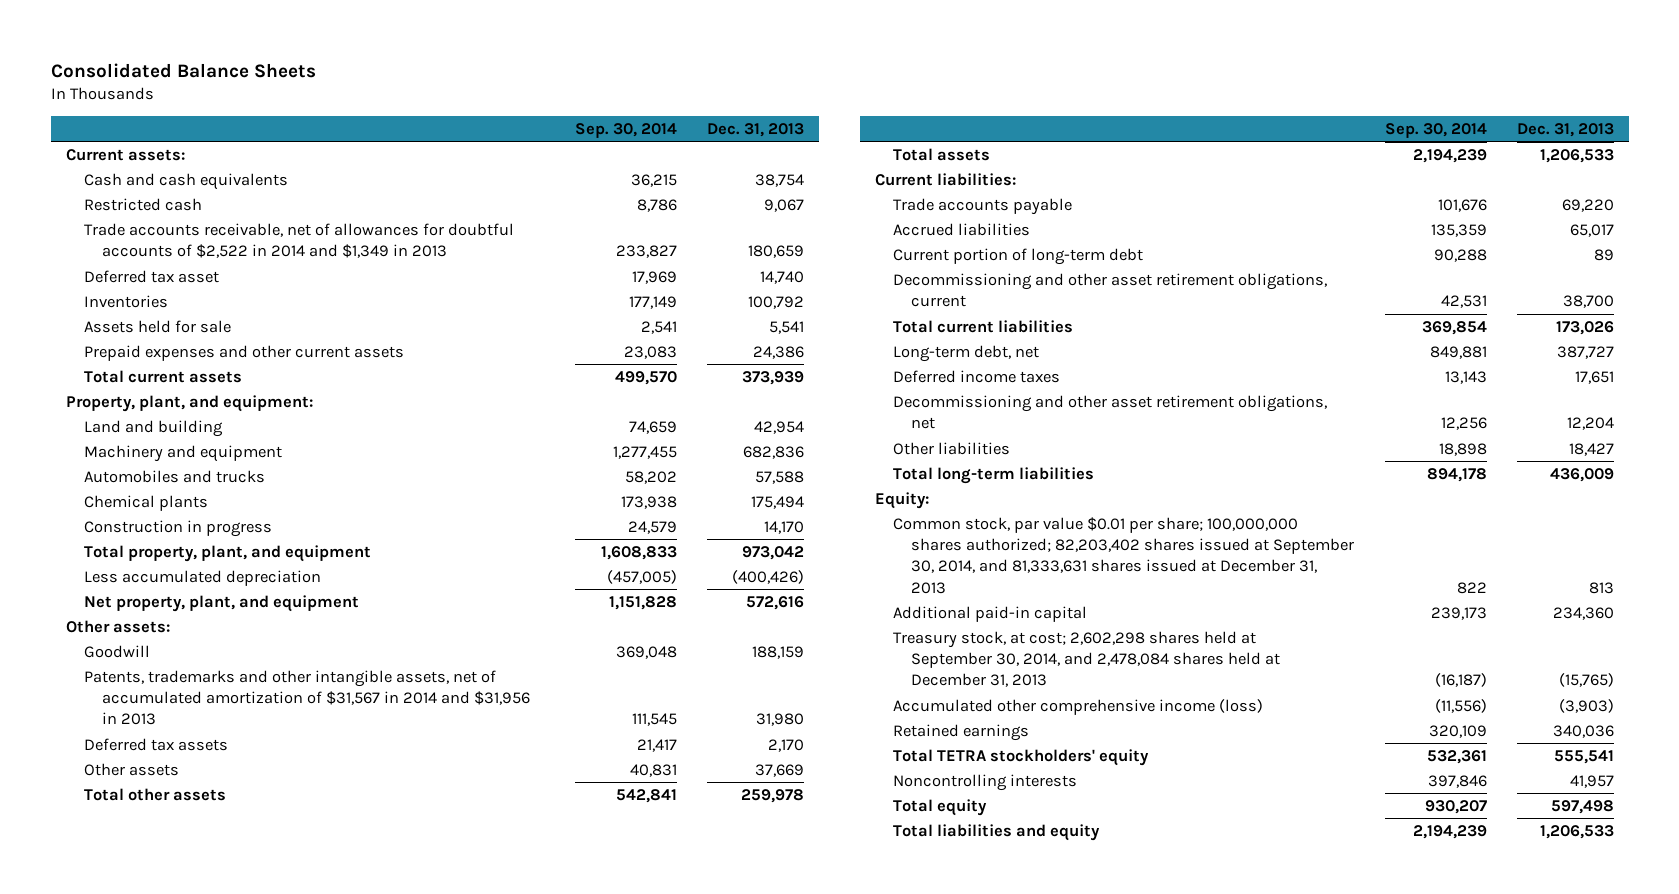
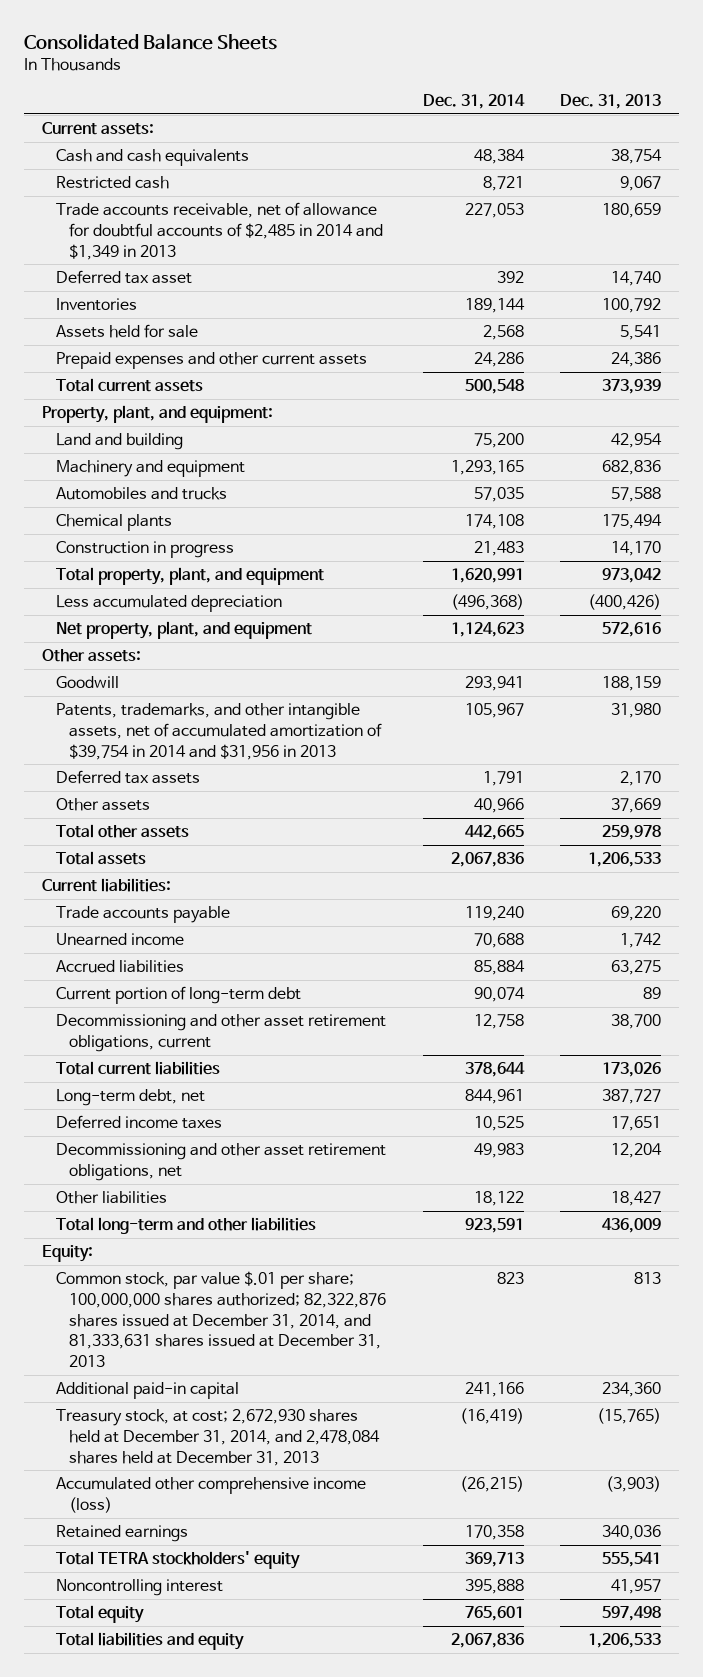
- | Sep. 30, 2014 | Dec. 31, 2013
+ | Dec. 31, 2014 | Dec. 31, 2013
- Trade accounts receivable, net of allowances for doubtful accounts of $2,522 in 2014 and $1,349 in 2013 | 233,827 | 180,659
+ Trade accounts receivable, net of allowance for doubtful accounts of $2,485 in 2014 and $1,349 in 2013 | 227,053 | 180,659
- Patents, trademarks and other intangible assets, net of accumulated amortization of $31,567 in 2014 and $31,956 in 2013 | 111,545 | 31,980
+ Patents, trademarks, and other intangible assets, net of accumulated amortization of $39,754 in 2014 and $31,956 in 2013 | 105,967 | 31,980
- Accrued liabilities | 135,359 | 65,017
+ Unearned income | 70,688 | 1,742
+ Accrued liabilities | 85,884 | 63,275
- Total long-term liabilities | 894,178 | 436,009
+ Total long-term and other liabilities | 923,591 | 436,009
- Common stock, par value $0.01 per share; 100,000,000 shares authorized; 82,203,402 shares issued at September 30, 2014, and 81,333,631 shares issued at December 31, 2013 | 822 | 813
+ Common stock, par value $.01 per share; 100,000,000 shares authorized; 82,322,876 shares issued at December 31, 2014, and 81,333,631 shares issued at December 31, 2013 | 823 | 813
- Treasury stock, at cost; 2,602,298 shares held at September 30, 2014, and 2,478,084 shares held at December 31, 2013 | (16,187) | (15,765)
+ Treasury stock, at cost; 2,672,930 shares held at December 31, 2014, and 2,478,084 shares held at December 31, 2013 | (16,419) | (15,765)
- Noncontrolling interests | 397,846 | 41,957
+ Noncontrolling interest | 395,888 | 41,957

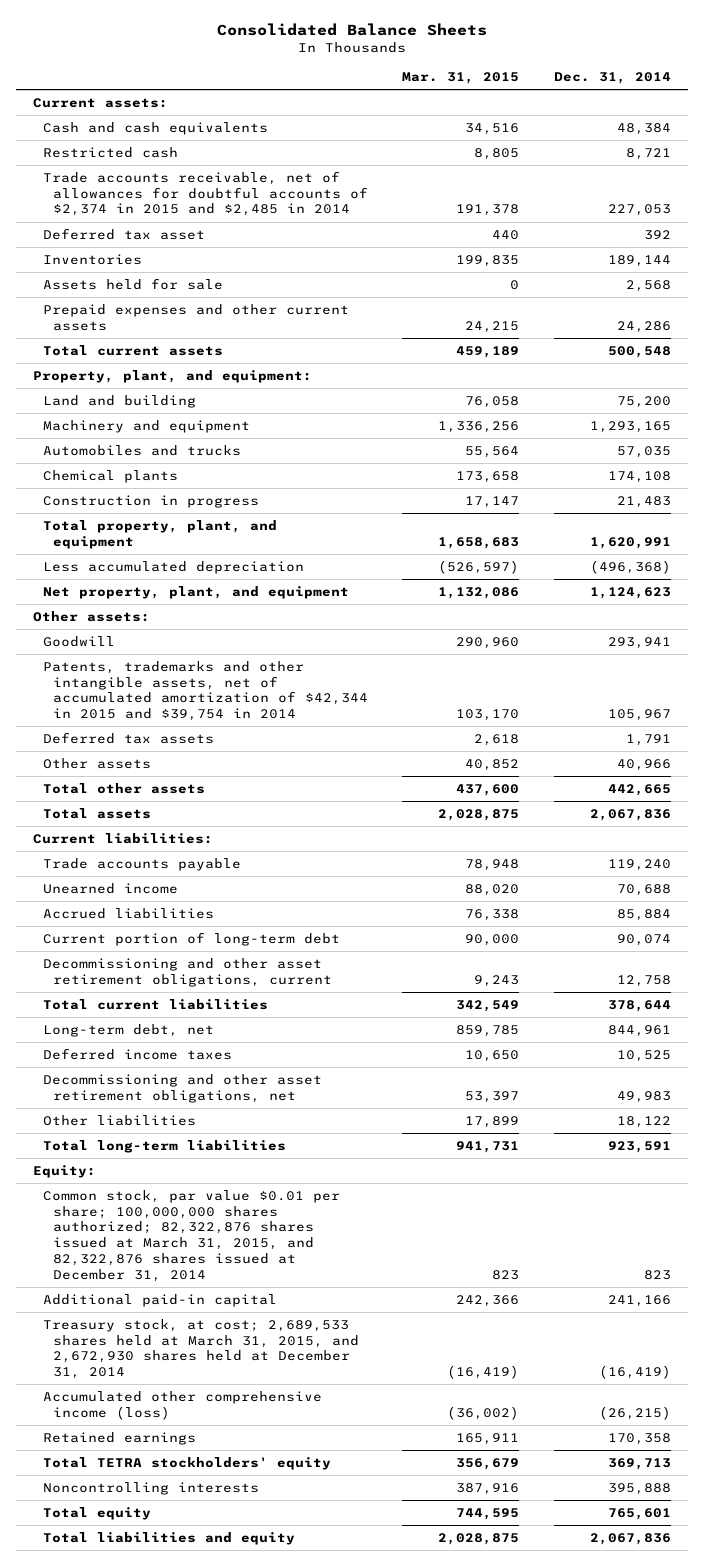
- | Dec. 31, 2014 | Dec. 31, 2013
+ | Mar. 31, 2015 | Dec. 31, 2014
- Trade accounts receivable, net of allowance for doubtful accounts of $2,485 in 2014 and $1,349 in 2013 | 227,053 | 180,659
+ Trade accounts receivable, net of allowances for doubtful accounts of $2,374 in 2015 and $2,485 in 2014 | 191,378 | 227,053
- Patents, trademarks, and other intangible assets, net of accumulated amortization of $39,754 in 2014 and $31,956 in 2013 | 105,967 | 31,980
+ Patents, trademarks and other intangible assets, net of accumulated amortization of $42,344 in 2015 and $39,754 in 2014 | 103,170 | 105,967
- Total long-term and other liabilities | 923,591 | 436,009
+ Total long-term liabilities | 941,731 | 923,591
- Common stock, par value $.01 per share; 100,000,000 shares authorized; 82,322,876 shares issued at December 31, 2014, and 81,333,631 shares issued at December 31, 2013 | 823 | 813
+ Common stock, par value $0.01 per share; 100,000,000 shares authorized; 82,322,876 shares issued at March 31, 2015, and 82,322,876 shares issued at December 31, 2014 | 823 | 823
- Treasury stock, at cost; 2,672,930 shares held at December 31, 2014, and 2,478,084 shares held at December 31, 2013 | (16,419) | (15,765)
+ Treasury stock, at cost; 2,689,533 shares held at March 31, 2015, and 2,672,930 shares held at December 31, 2014 | (16,419) | (16,419)
- Noncontrolling interest | 395,888 | 41,957
+ Noncontrolling interests | 387,916 | 395,888

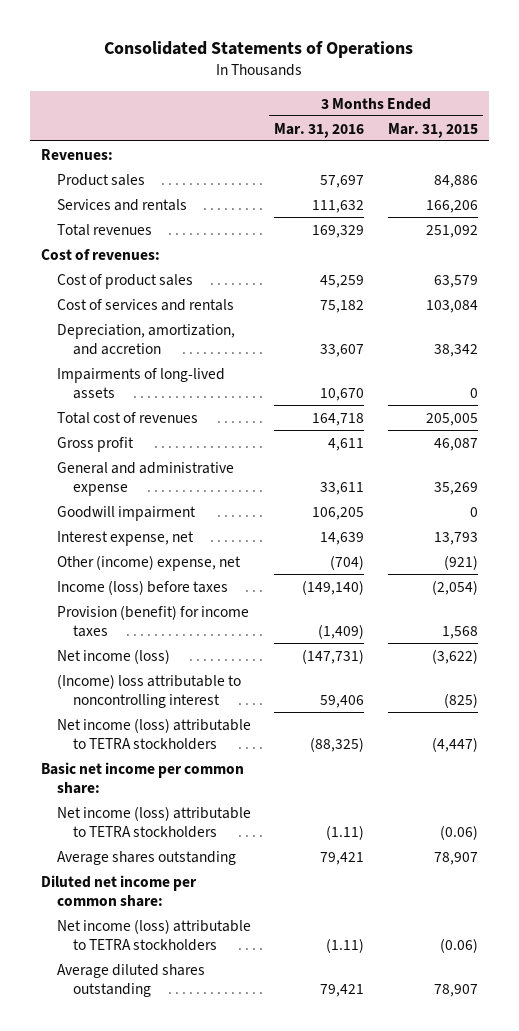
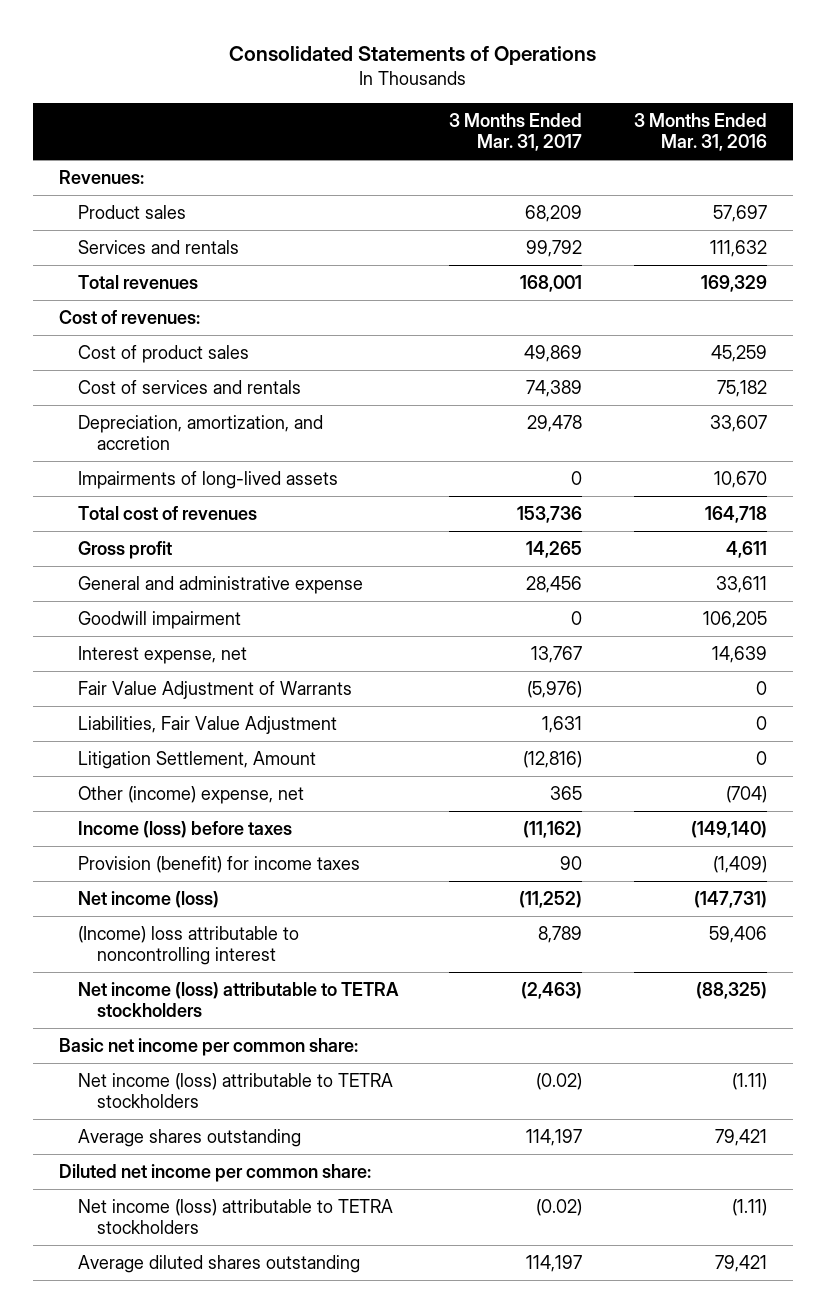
- | 3 Months Ended Mar. 31, 2016 | 3 Months Ended Mar. 31, 2015
+ | 3 Months Ended Mar. 31, 2017 | 3 Months Ended Mar. 31, 2016
+ Fair Value Adjustment of Warrants | (5,976) | 0
+ Liabilities, Fair Value Adjustment | 1,631 | 0
+ Litigation Settlement, Amount | (12,816) | 0

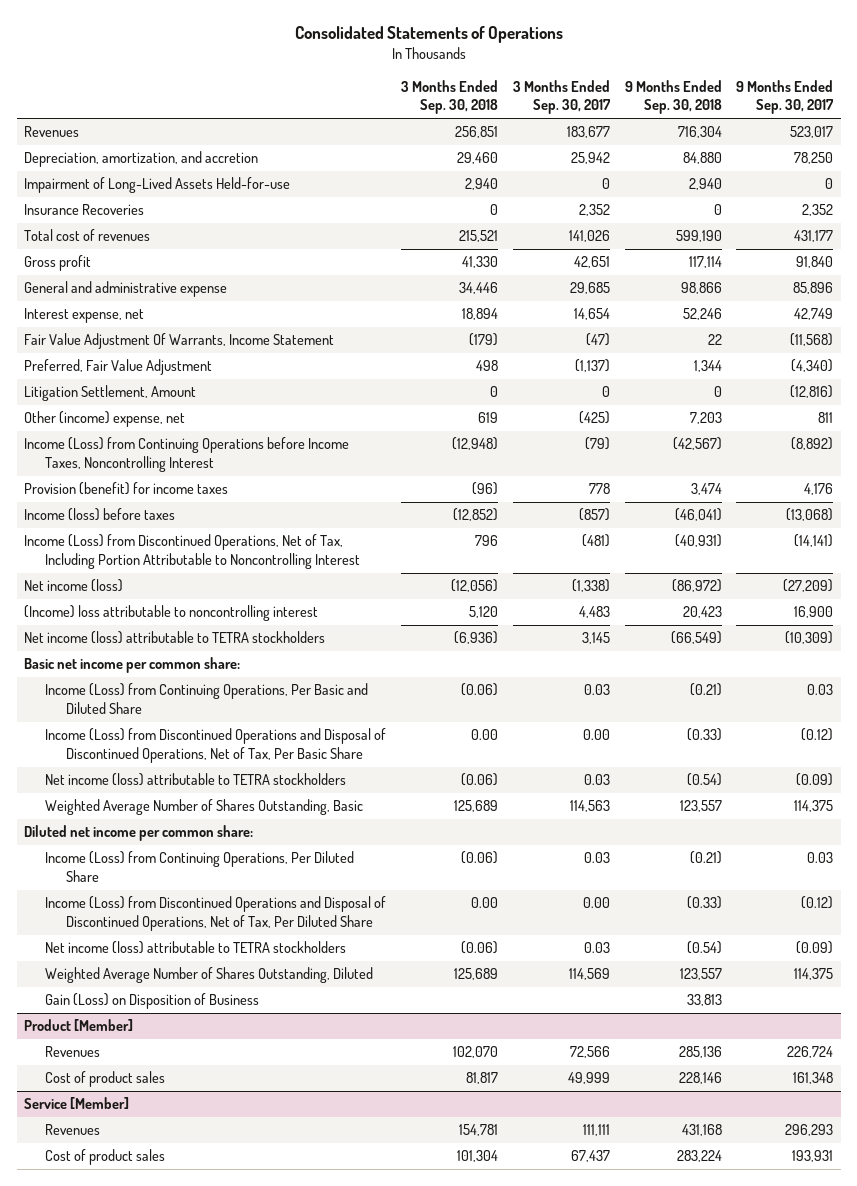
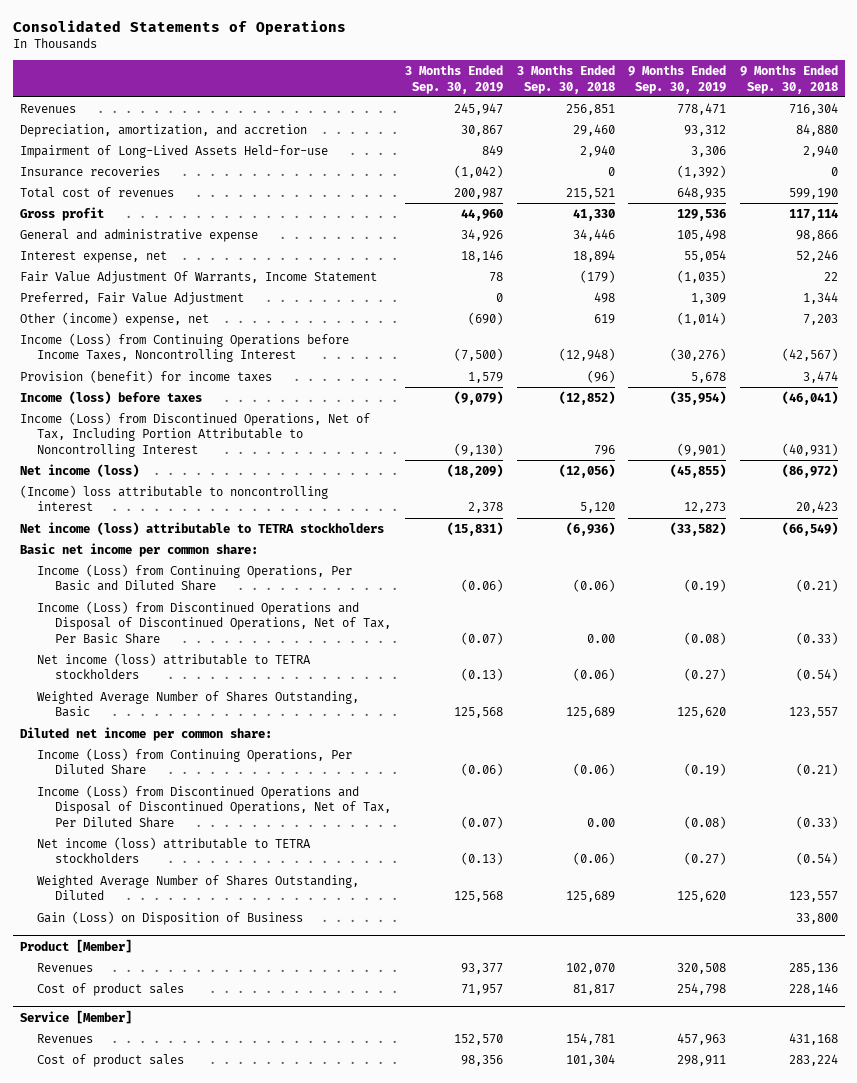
- | 3 Months Ended Sep. 30, 2018 | 3 Months Ended Sep. 30, 2017 | 9 Months Ended Sep. 30, 2018 | 9 Months Ended Sep. 30, 2017
+ | 3 Months Ended Sep. 30, 2019 | 3 Months Ended Sep. 30, 2018 | 9 Months Ended Sep. 30, 2019 | 9 Months Ended Sep. 30, 2018
- Insurance Recoveries | 0 | 2,352 | 0 | 2,352
+ Insurance recoveries | (1,042) | 0 | (1,392) | 0
- Litigation Settlement, Amount | 0 | 0 | 0 | (12,816)
- Gain (Loss) on Disposition of Business | | | 33,813 |
+ Gain (Loss) on Disposition of Business | | | | 33,800

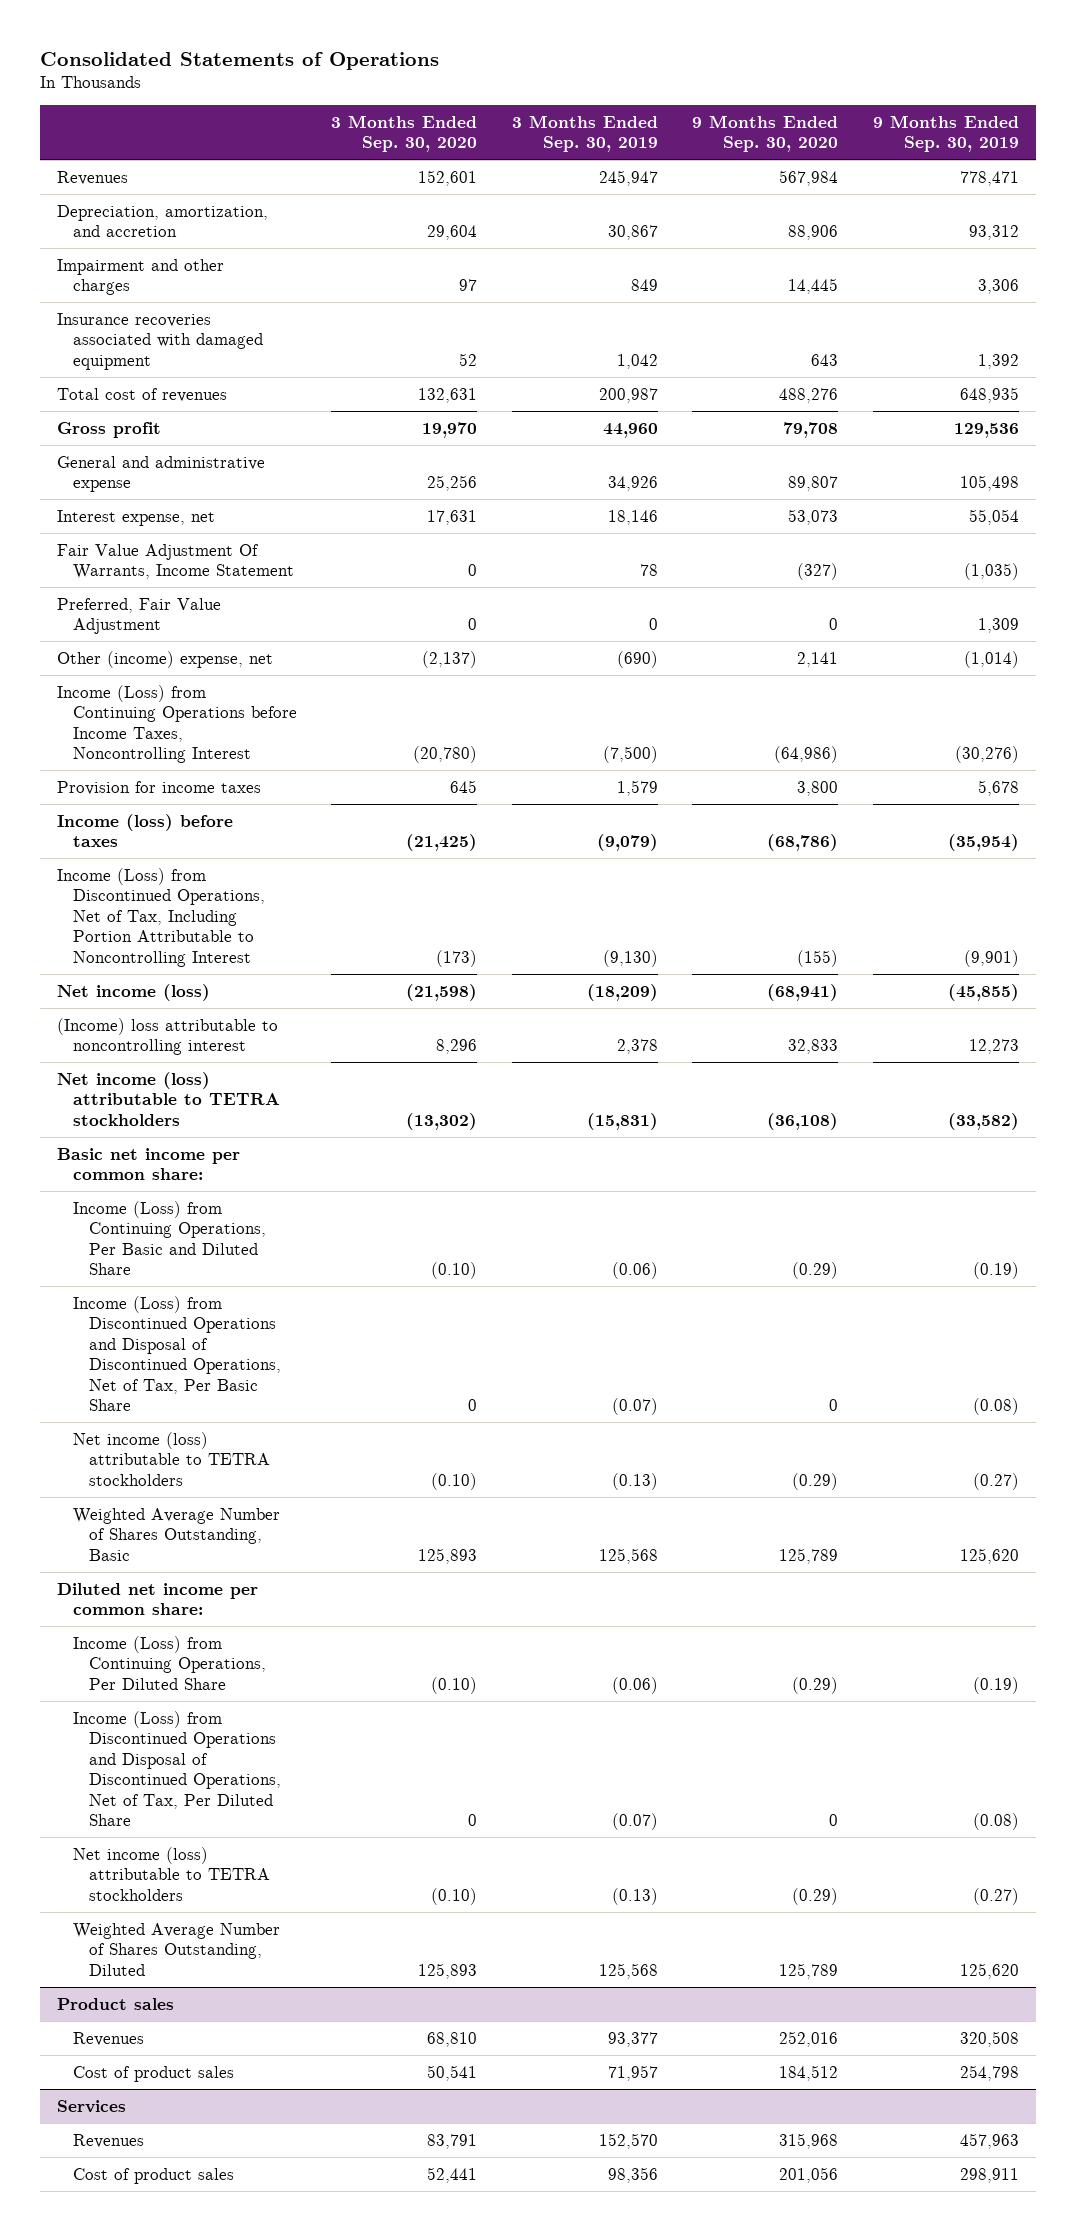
- | 3 Months Ended Sep. 30, 2019 | 3 Months Ended Sep. 30, 2018 | 9 Months Ended Sep. 30, 2019 | 9 Months Ended Sep. 30, 2018
+ | 3 Months Ended Sep. 30, 2020 | 3 Months Ended Sep. 30, 2019 | 9 Months Ended Sep. 30, 2020 | 9 Months Ended Sep. 30, 2019
- Impairment of Long-Lived Assets Held-for-use | 849 | 2,940 | 3,306 | 2,940
- Insurance recoveries | (1,042) | 0 | (1,392) | 0
+ Impairment and other charges | 97 | 849 | 14,445 | 3,306
+ Insurance recoveries associated with damaged equipment | 52 | 1,042 | 643 | 1,392
- Provision (benefit) for income taxes | 1,579 | (96) | 5,678 | 3,474
+ Provision for income taxes | 645 | 1,579 | 3,800 | 5,678
- Gain (Loss) on Disposition of Business | | | | 33,800
- Product [Member]
+ Product sales
- Service [Member]
+ Services

